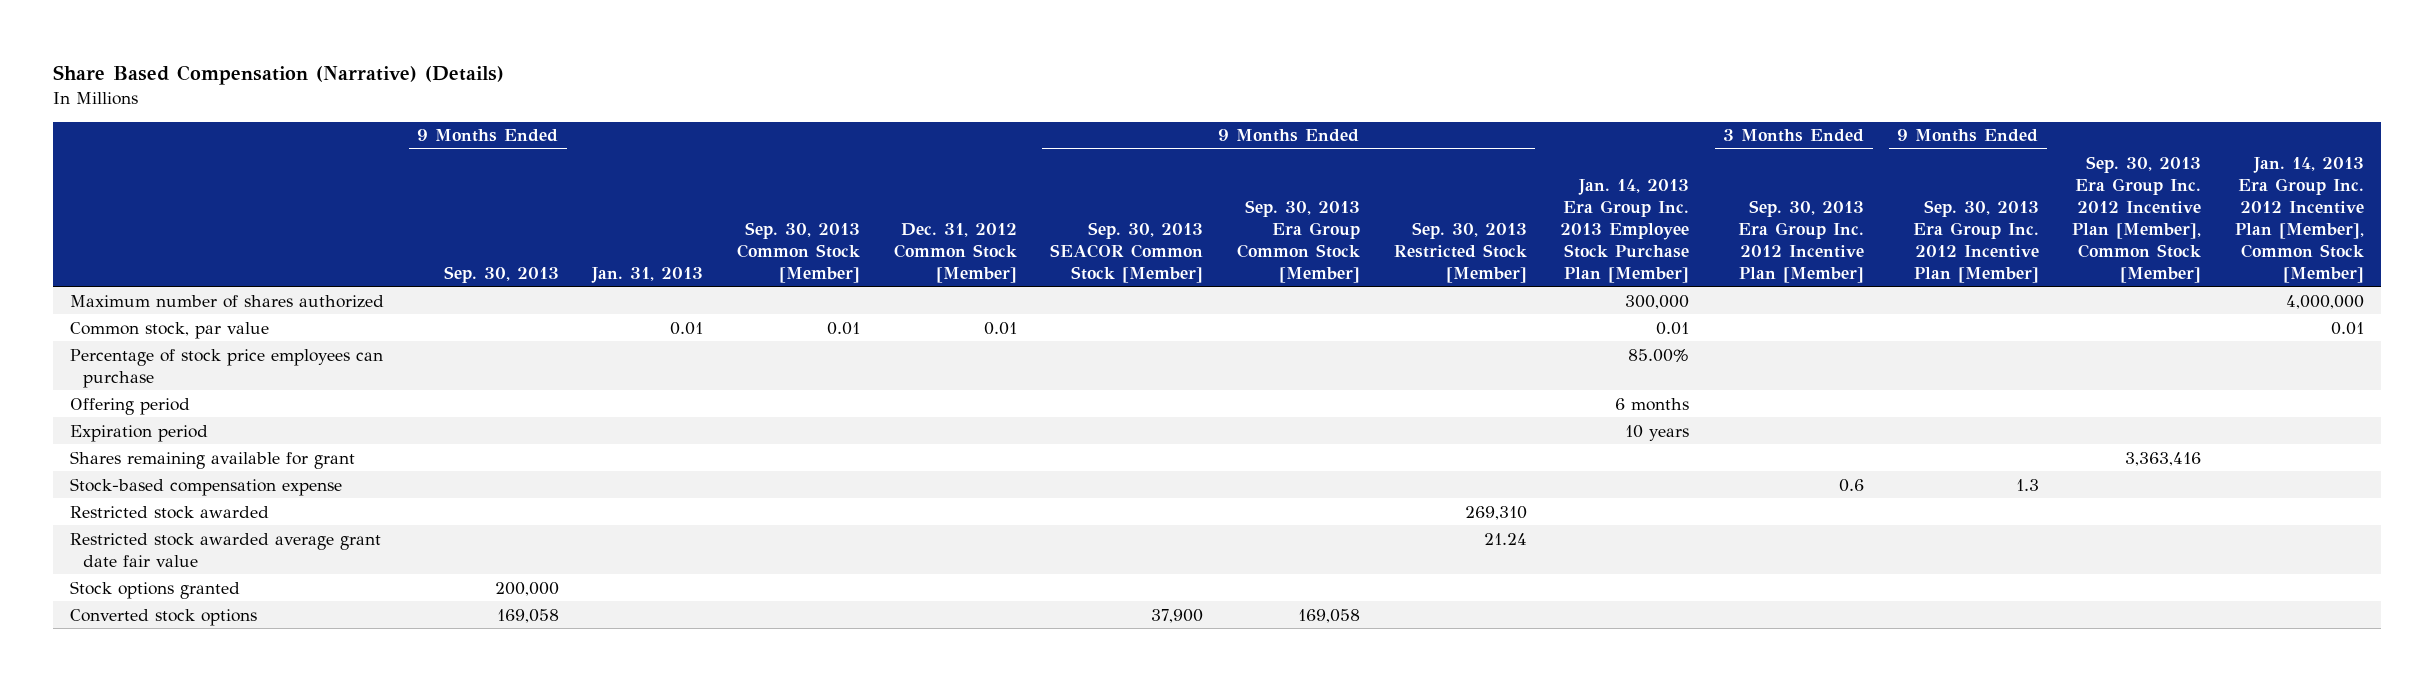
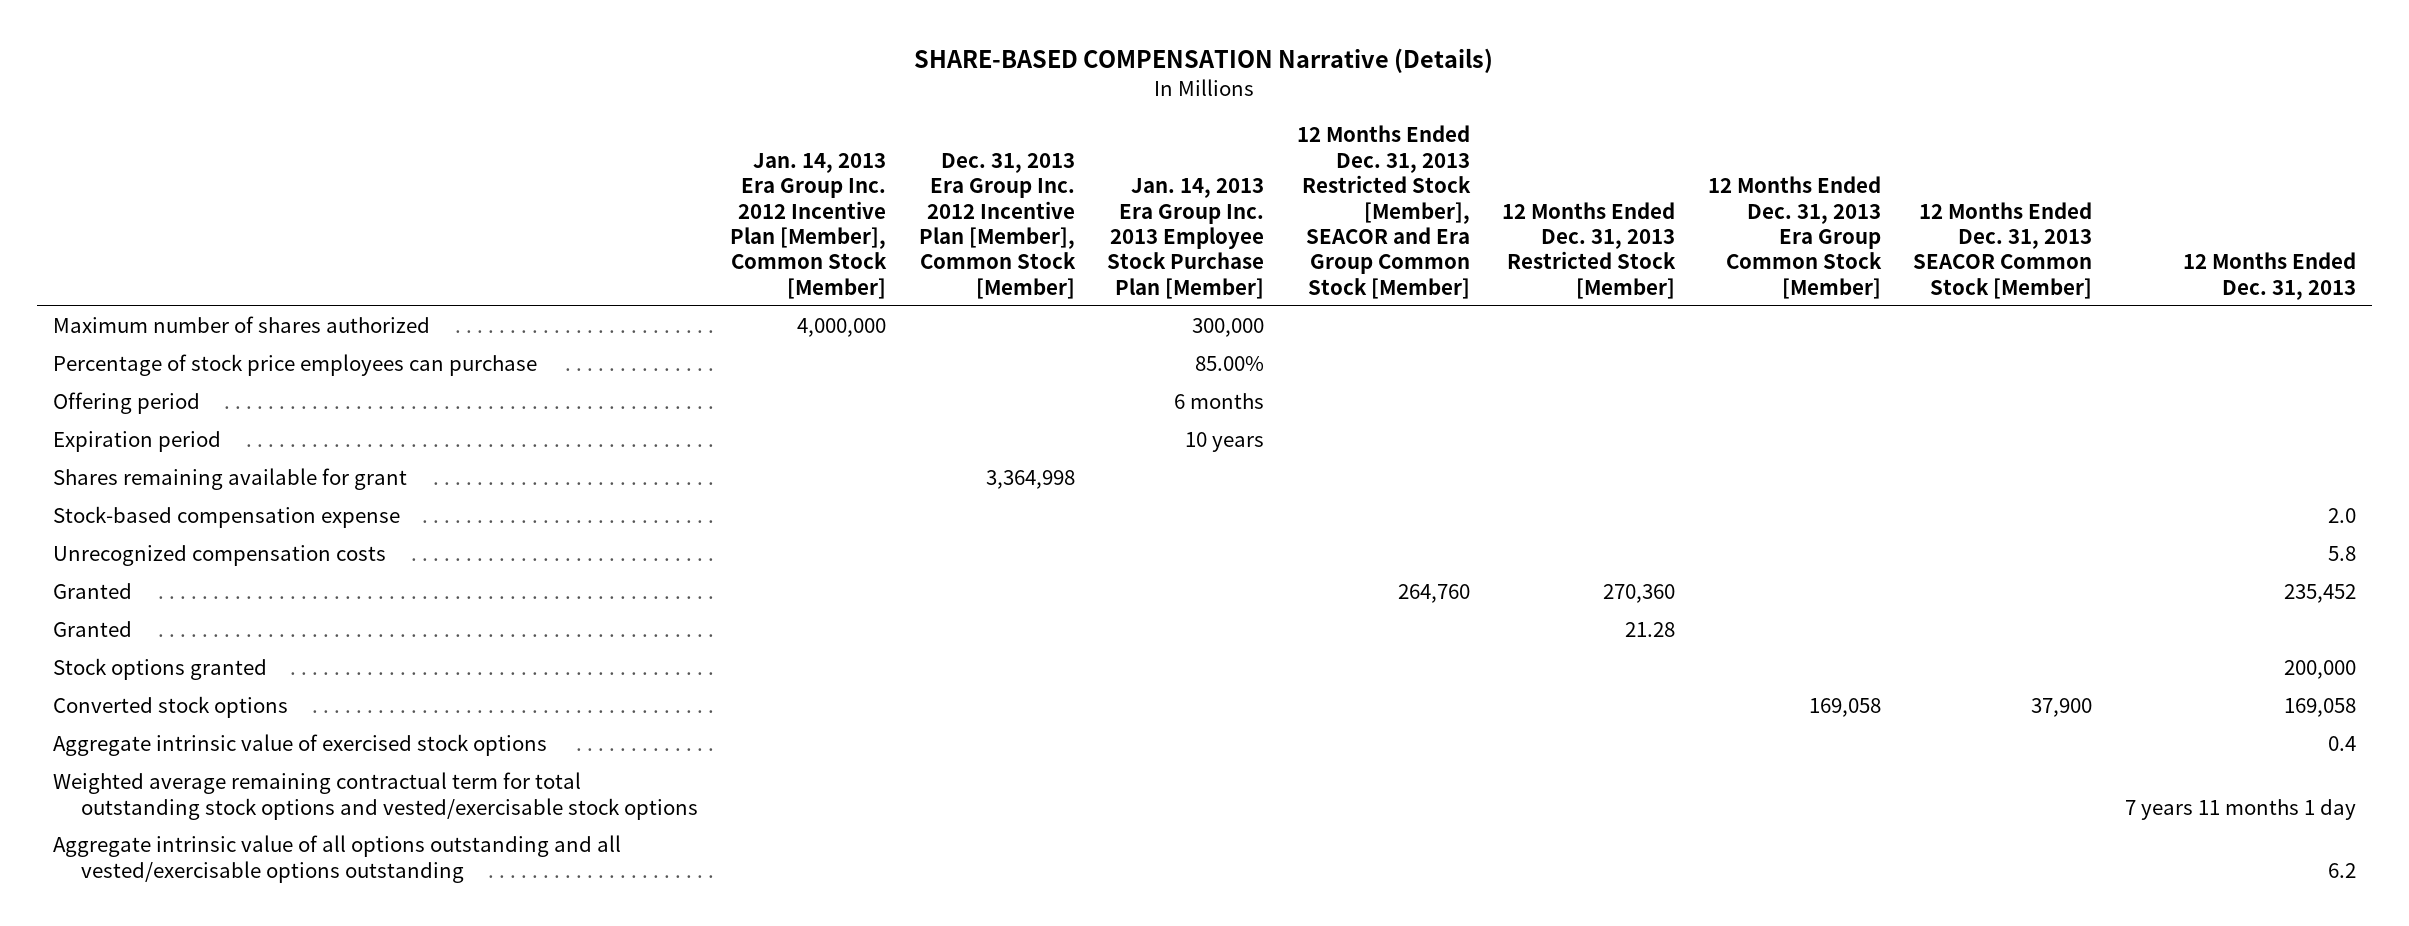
- Share Based Compensation (Narrative) (Details)
+ SHARE-BASED COMPENSATION Narrative (Details)
- | 9 Months Ended Sep. 30, 2013 | Jan. 31, 2013 | Sep. 30, 2013 Common Stock [Member] | Dec. 31, 2012 Common Stock [Member] | 9 Months Ended Sep. 30, 2013 SEACOR Common Stock [Member] | 9 Months Ended Sep. 30, 2013 Era Group Common Stock [Member] | 9 Months Ended Sep. 30, 2013 Restricted Stock [Member] | Jan. 14, 2013 Era Group Inc. 2013 Employee Stock Purchase Plan [Member] | 3 Months Ended Sep. 30, 2013 Era Group Inc. 2012 Incentive Plan [Member] | 9 Months Ended Sep. 30, 2013 Era Group Inc. 2012 Incentive Plan [Member] | Sep. 30, 2013 Era Group Inc. 2012 Incentive Plan [Member], Common Stock [Member] | Jan. 14, 2013 Era Group Inc. 2012 Incentive Plan [Member], Common Stock [Member]
+ | Jan. 14, 2013 Era Group Inc. 2012 Incentive Plan [Member], Common Stock [Member] | Dec. 31, 2013 Era Group Inc. 2012 Incentive Plan [Member], Common Stock [Member] | Jan. 14, 2013 Era Group Inc. 2013 Employee Stock Purchase Plan [Member] | 12 Months Ended Dec. 31, 2013 Restricted Stock [Member], SEACOR and Era Group Common Stock [Member] | 12 Months Ended Dec. 31, 2013 Restricted Stock [Member] | 12 Months Ended Dec. 31, 2013 Era Group Common Stock [Member] | 12 Months Ended Dec. 31, 2013 SEACOR Common Stock [Member] | 12 Months Ended Dec. 31, 2013
- Common stock, par value | | 0.01 | 0.01 | 0.01 | | | | 0.01 | | | | 0.01
- Restricted stock awarded | | | | | | | 269,310 | | | | |
- Restricted stock awarded average grant date fair value | | | | | | | 21.24 | | | | |
+ Unrecognized compensation costs | | | | | | | | 5.8
+ Granted | | | | 264,760 | 270,360 | | | 235,452
+ Granted | | | | | 21.28 | | |
+ Aggregate intrinsic value of exercised stock options | | | | | | | | 0.4
+ Weighted average remaining contractual term for total outstanding stock options and vested/exercisable stock options | | | | | | | | 7 years 11 months 1 day
+ Aggregate intrinsic value of all options outstanding and all vested/exercisable options outstanding | | | | | | | | 6.2

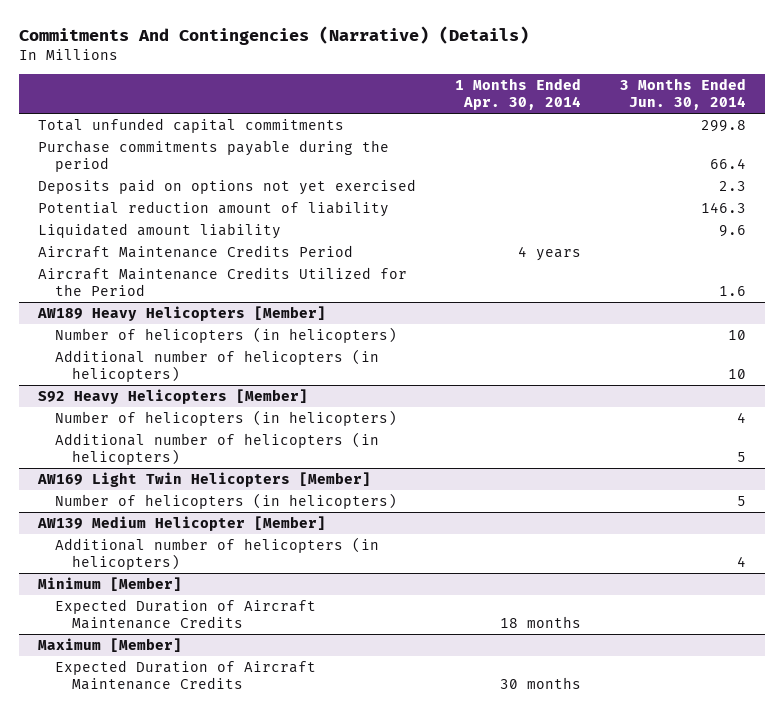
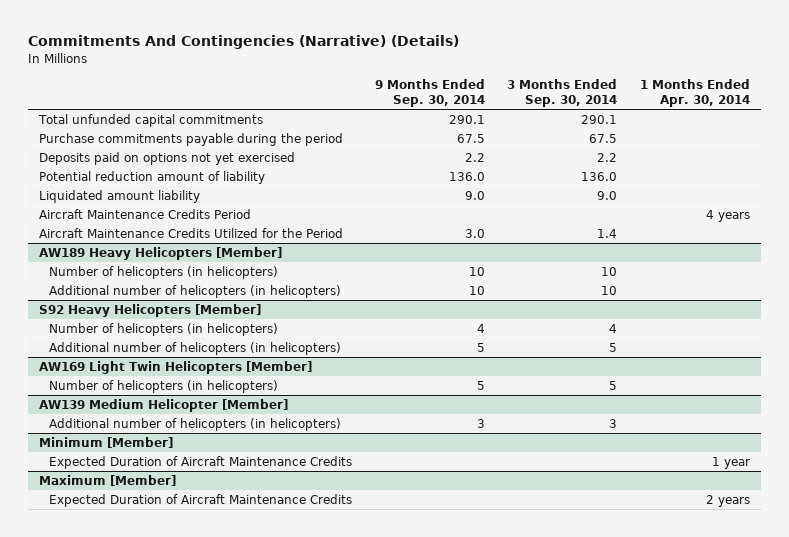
- | 1 Months Ended Apr. 30, 2014 | 3 Months Ended Jun. 30, 2014
+ | 9 Months Ended Sep. 30, 2014 | 3 Months Ended Sep. 30, 2014 | 1 Months Ended Apr. 30, 2014
@ Minimum [Member]
- Expected Duration of Aircraft Maintenance Credits | 18 months |
+ Expected Duration of Aircraft Maintenance Credits | | | 1 year
@ Maximum [Member]
- Expected Duration of Aircraft Maintenance Credits | 30 months |
+ Expected Duration of Aircraft Maintenance Credits | | | 2 years

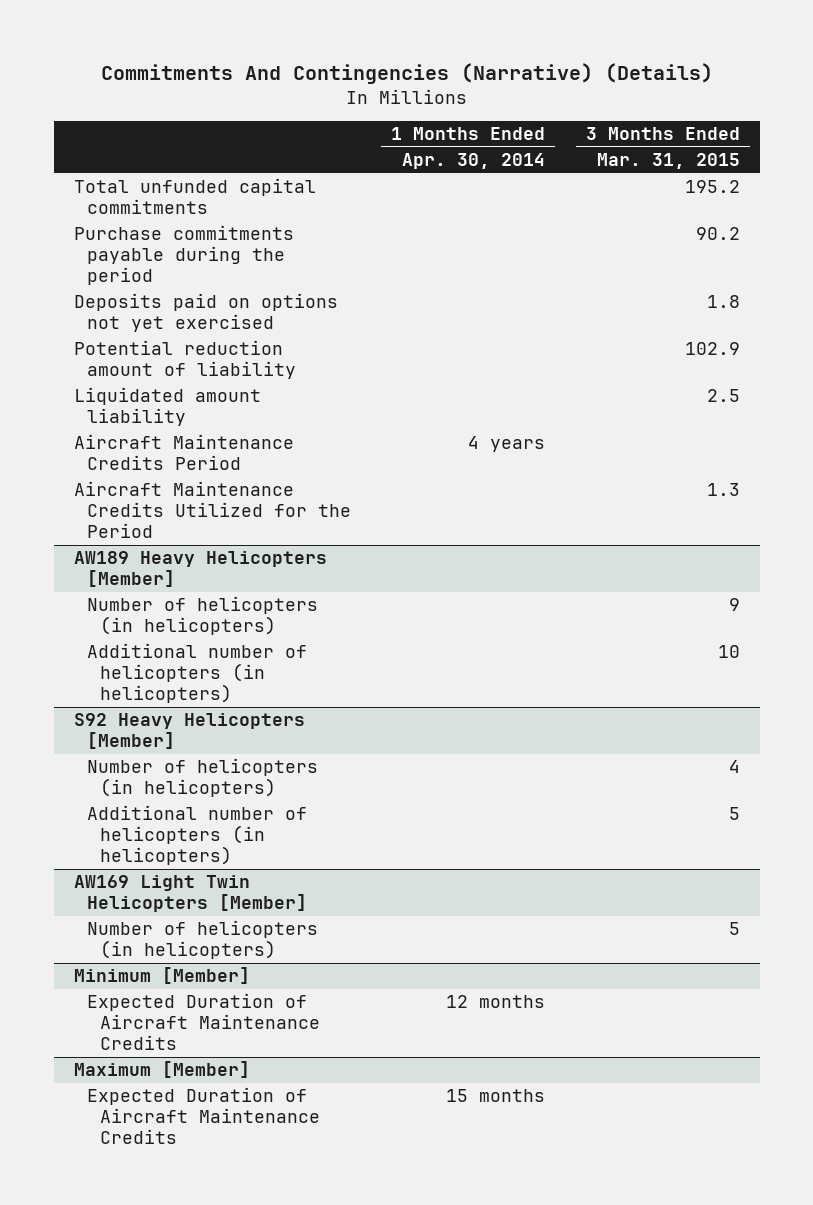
- | 9 Months Ended Sep. 30, 2014 | 3 Months Ended Sep. 30, 2014 | 1 Months Ended Apr. 30, 2014
+ | 1 Months Ended Apr. 30, 2014 | 3 Months Ended Mar. 31, 2015
- AW139 Medium Helicopter [Member]
- Additional number of helicopters (in helicopters) | 3 | 3 |
@ Minimum [Member]
- Expected Duration of Aircraft Maintenance Credits | | | 1 year
+ Expected Duration of Aircraft Maintenance Credits | 12 months |
@ Maximum [Member]
- Expected Duration of Aircraft Maintenance Credits | | | 2 years
+ Expected Duration of Aircraft Maintenance Credits | 15 months |

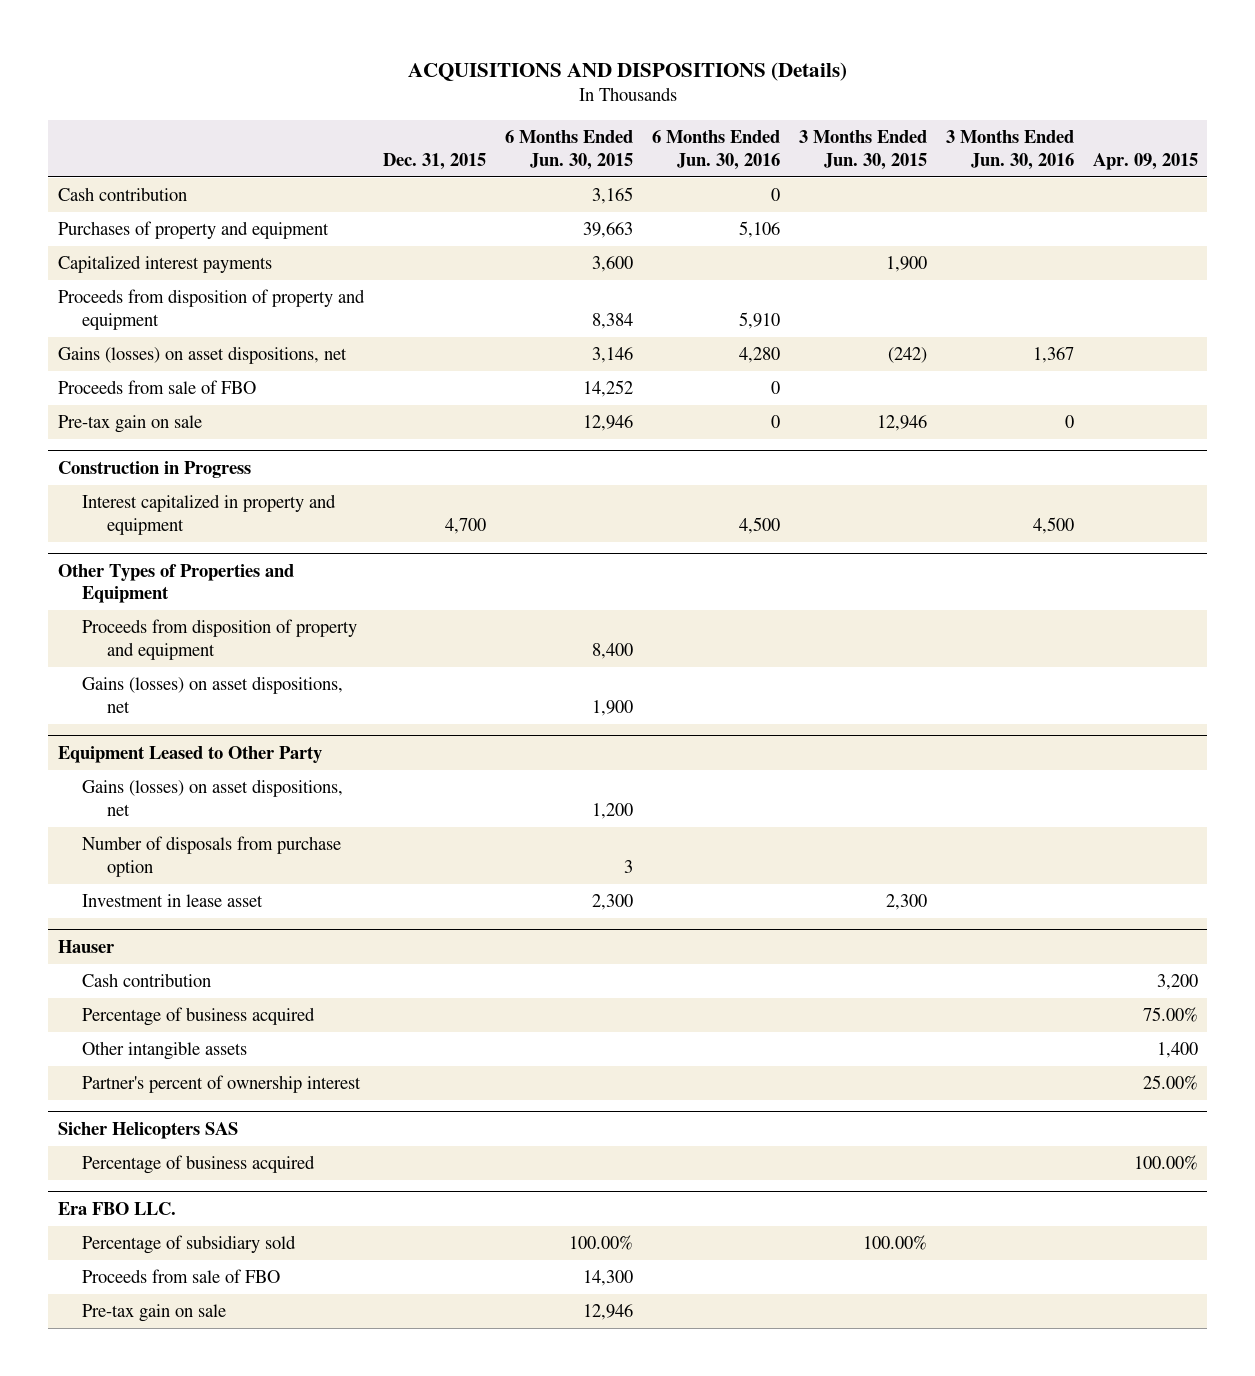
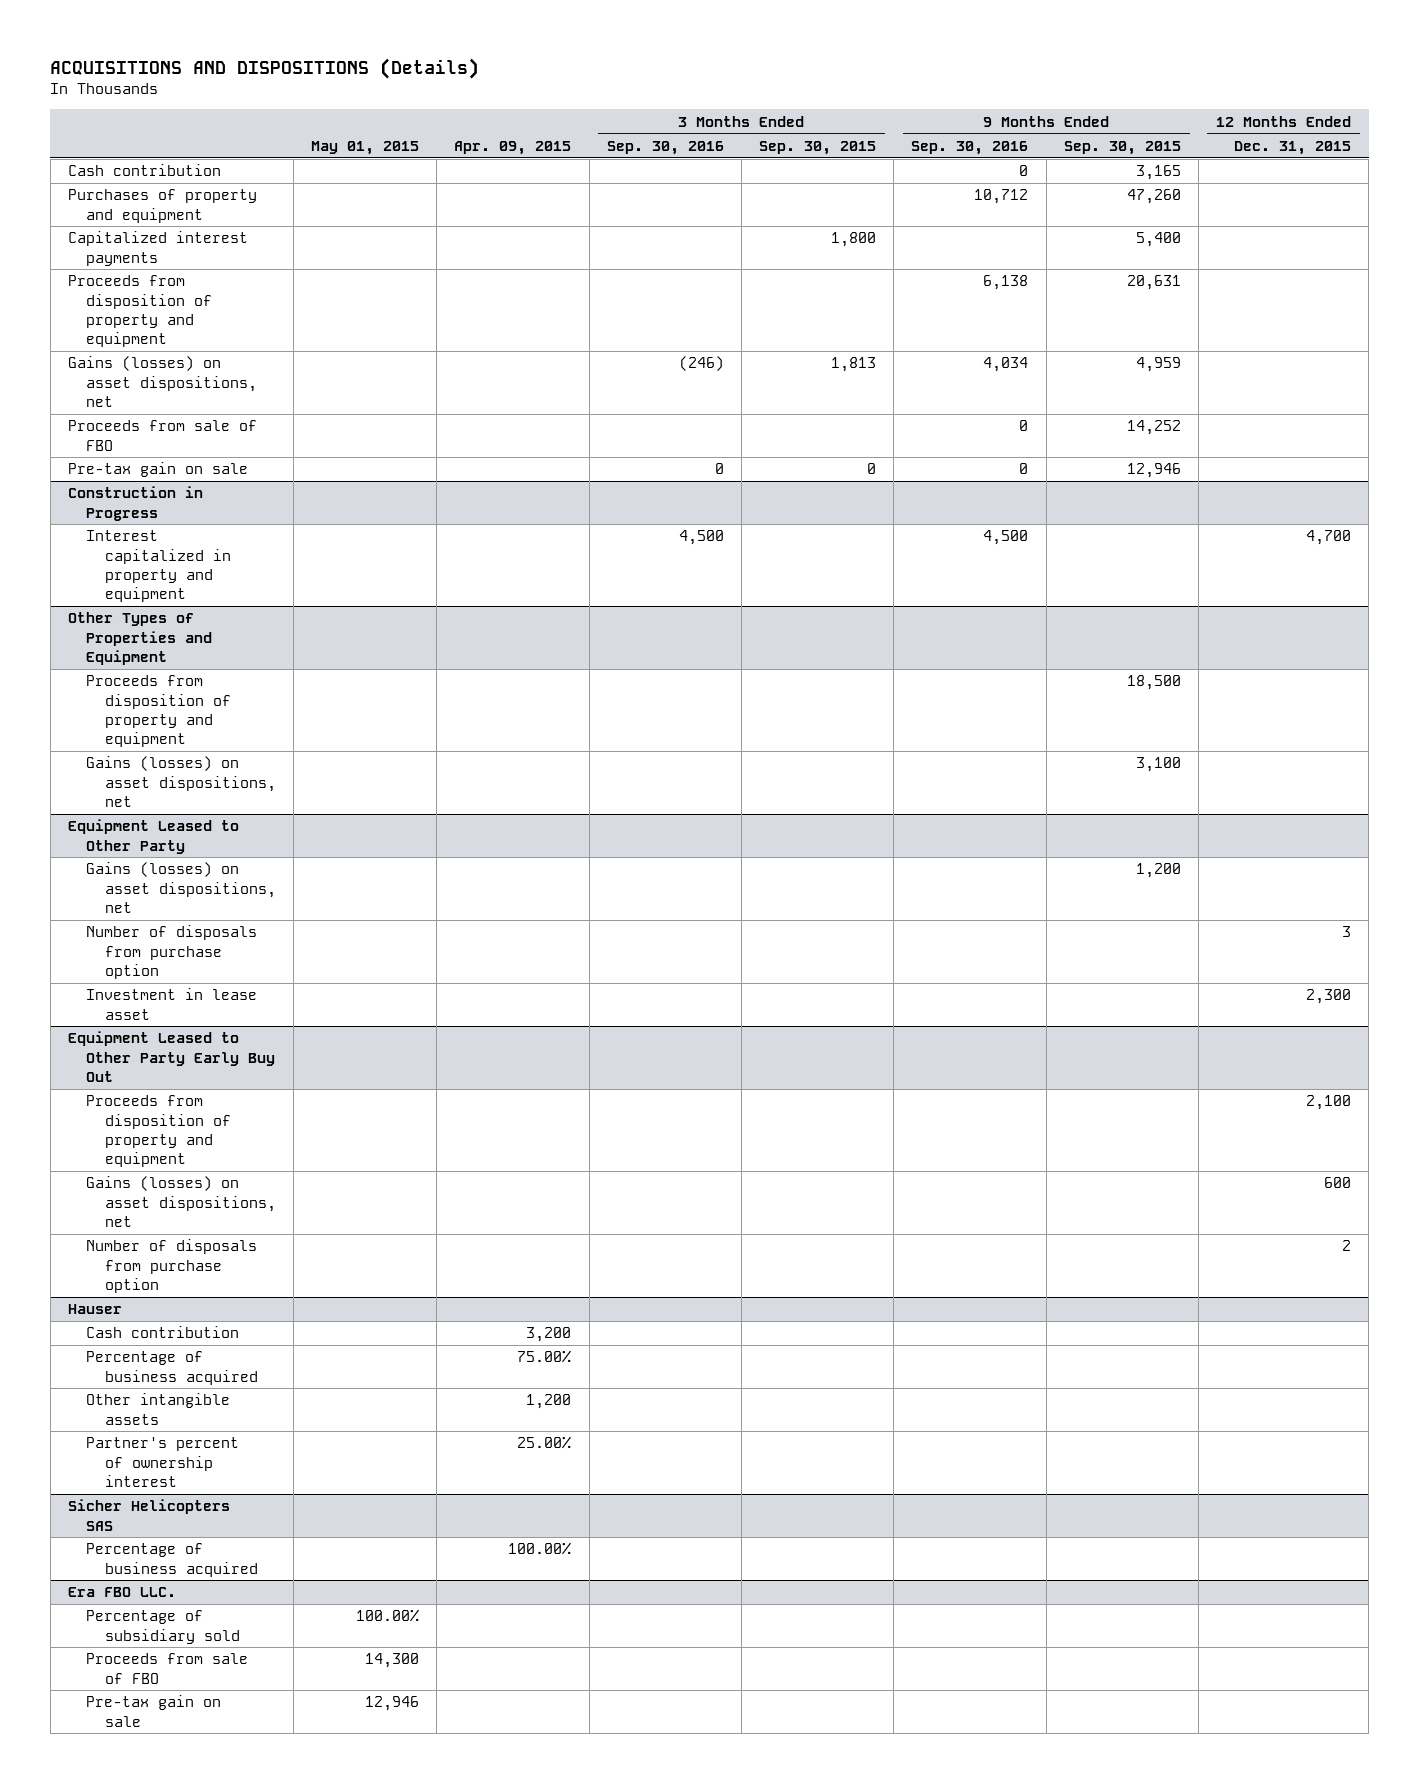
- | Dec. 31, 2015 | 6 Months Ended Jun. 30, 2015 | 6 Months Ended Jun. 30, 2016 | 3 Months Ended Jun. 30, 2015 | 3 Months Ended Jun. 30, 2016 | Apr. 09, 2015
+ | May 01, 2015 | Apr. 09, 2015 | 3 Months Ended Sep. 30, 2016 | 3 Months Ended Sep. 30, 2015 | 9 Months Ended Sep. 30, 2016 | 9 Months Ended Sep. 30, 2015 | 12 Months Ended Dec. 31, 2015
+ Equipment Leased to Other Party Early Buy Out
+ Proceeds from disposition of property and equipment | | | | | | | 2,100
+ Gains (losses) on asset dispositions, net | | | | | | | 600
+ Number of disposals from purchase option | | | | | | | 2
@ Hauser
- Other intangible assets | | | | | | 1,400
+ Other intangible assets | | 1,200 | | | | |

